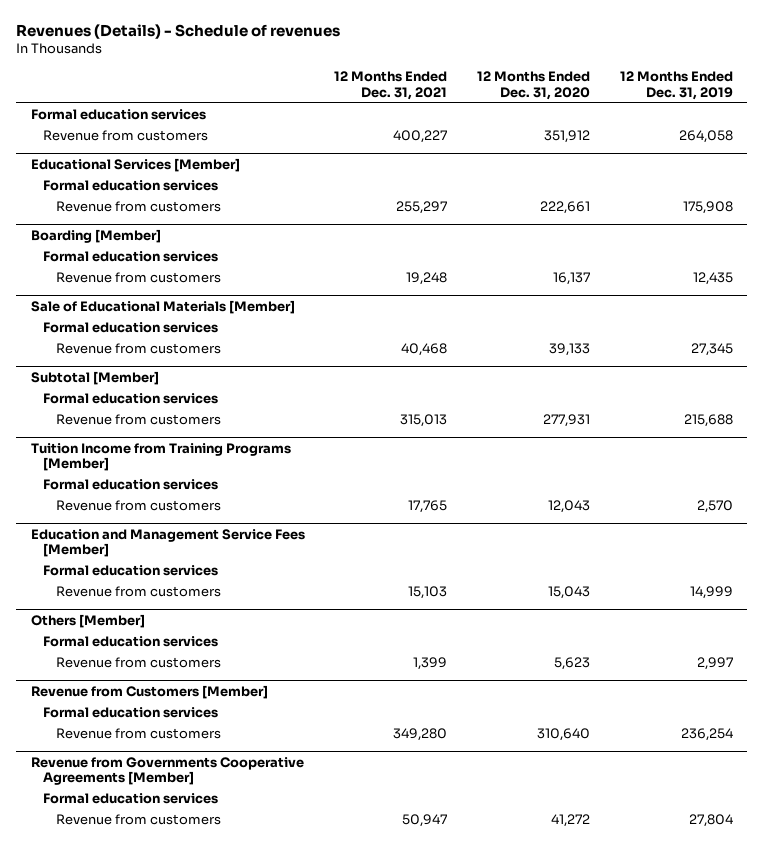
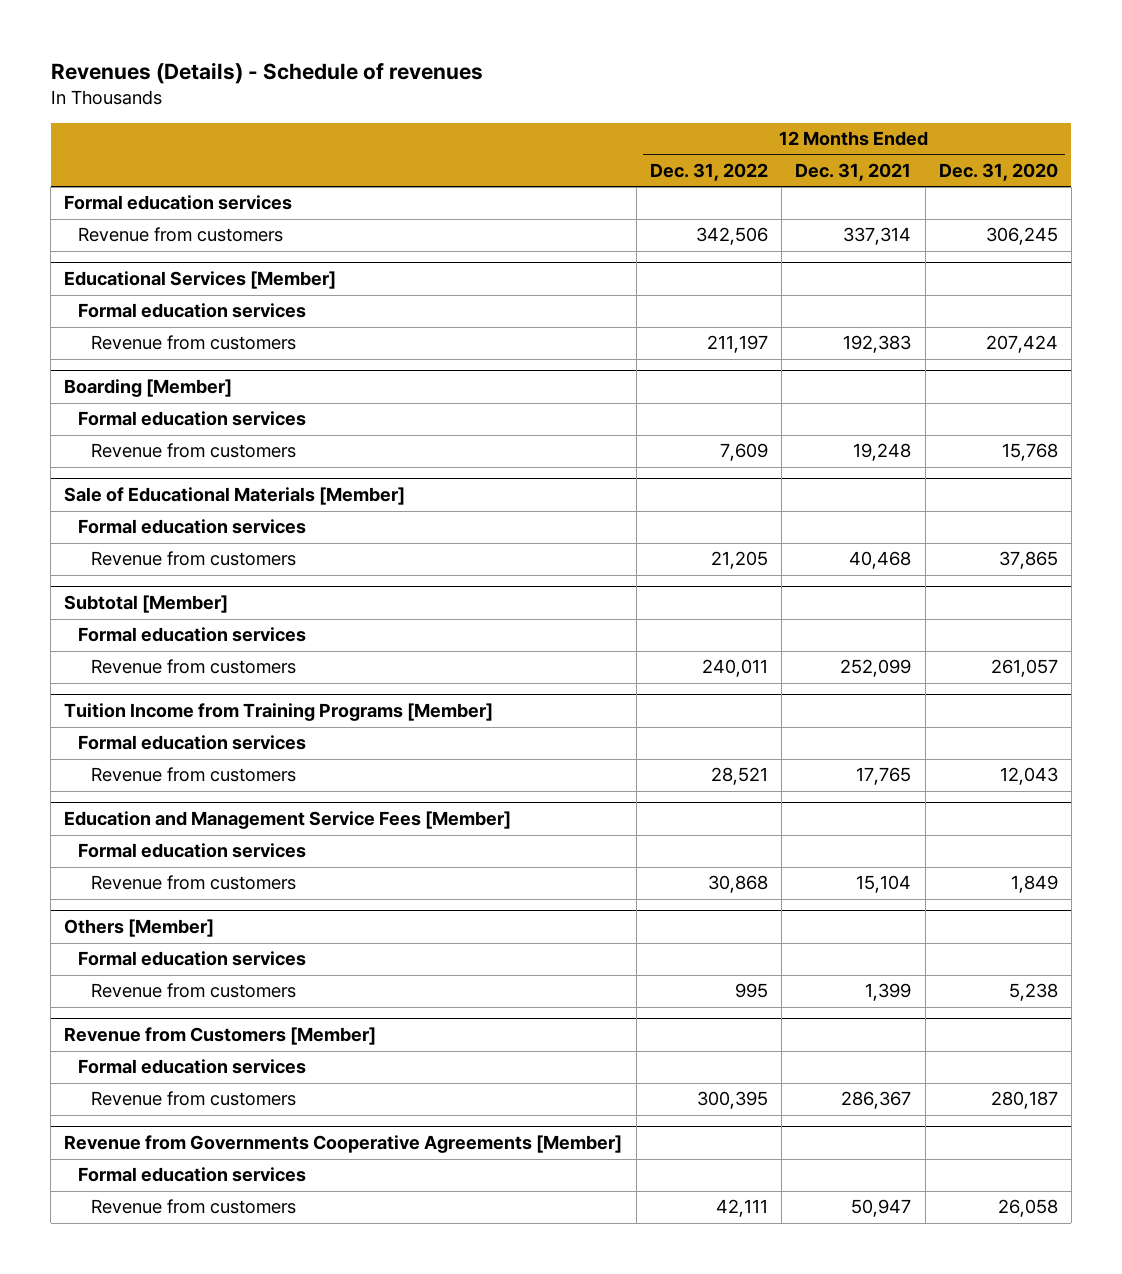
- | 12 Months Ended Dec. 31, 2021 | 12 Months Ended Dec. 31, 2020 | 12 Months Ended Dec. 31, 2019
+ | 12 Months Ended Dec. 31, 2022 | 12 Months Ended Dec. 31, 2021 | 12 Months Ended Dec. 31, 2020
- Revenue from customers | 400,227 | 351,912 | 264,058
+ Revenue from customers | 342,506 | 337,314 | 306,245
@ Educational Services [Member]
- Revenue from customers | 255,297 | 222,661 | 175,908
+ Revenue from customers | 211,197 | 192,383 | 207,424
@ Boarding [Member]
- Revenue from customers | 19,248 | 16,137 | 12,435
+ Revenue from customers | 7,609 | 19,248 | 15,768
@ Sale of Educational Materials [Member]
- Revenue from customers | 40,468 | 39,133 | 27,345
+ Revenue from customers | 21,205 | 40,468 | 37,865
@ Subtotal [Member]
- Revenue from customers | 315,013 | 277,931 | 215,688
+ Revenue from customers | 240,011 | 252,099 | 261,057
@ Education and Management Service Fees [Member]
- Revenue from customers | 15,103 | 15,043 | 14,999
+ Revenue from customers | 30,868 | 15,104 | 1,849
@ Others [Member]
- Revenue from customers | 1,399 | 5,623 | 2,997
+ Revenue from customers | 995 | 1,399 | 5,238
@ Revenue from Customers [Member]
- Revenue from customers | 349,280 | 310,640 | 236,254
+ Revenue from customers | 300,395 | 286,367 | 280,187
@ Revenue from Governments Cooperative Agreements [Member]
- Revenue from customers | 50,947 | 41,272 | 27,804
+ Revenue from customers | 42,111 | 50,947 | 26,058

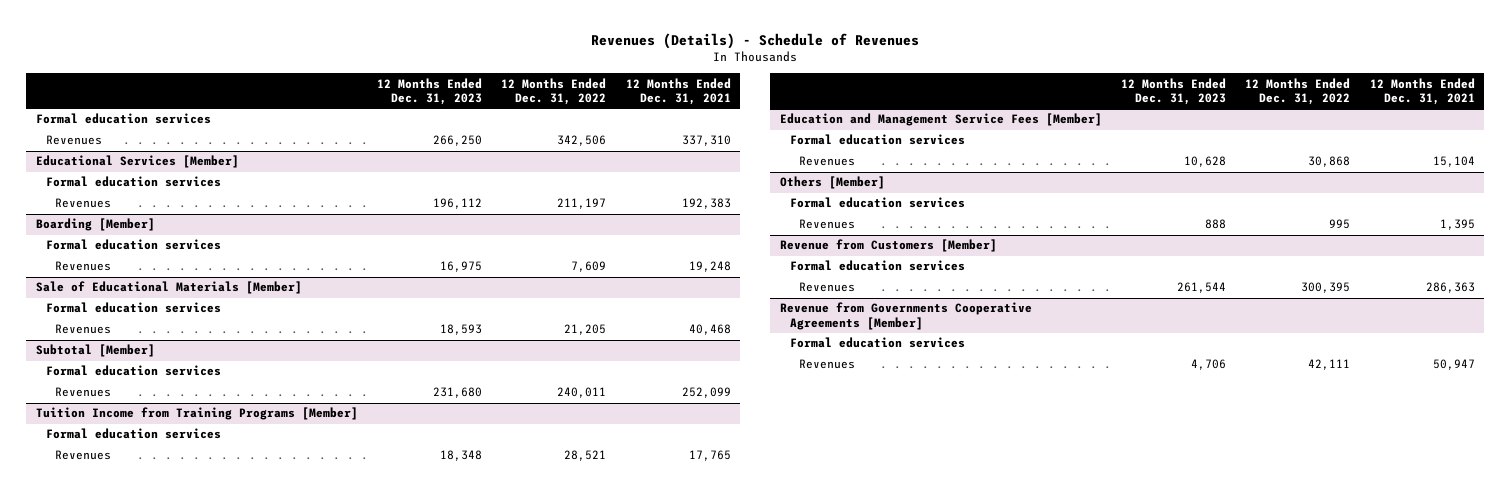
- Revenues (Details) - Schedule of revenues
+ Revenues (Details) - Schedule of Revenues
- | 12 Months Ended Dec. 31, 2022 | 12 Months Ended Dec. 31, 2021 | 12 Months Ended Dec. 31, 2020
+ | 12 Months Ended Dec. 31, 2023 | 12 Months Ended Dec. 31, 2022 | 12 Months Ended Dec. 31, 2021
- Revenue from customers | 342,506 | 337,314 | 306,245
+ Revenues | 266,250 | 342,506 | 337,310
@ Educational Services [Member]
- Revenue from customers | 211,197 | 192,383 | 207,424
+ Revenues | 196,112 | 211,197 | 192,383
@ Boarding [Member]
- Revenue from customers | 7,609 | 19,248 | 15,768
+ Revenues | 16,975 | 7,609 | 19,248
@ Sale of Educational Materials [Member]
- Revenue from customers | 21,205 | 40,468 | 37,865
+ Revenues | 18,593 | 21,205 | 40,468
@ Subtotal [Member]
- Revenue from customers | 240,011 | 252,099 | 261,057
+ Revenues | 231,680 | 240,011 | 252,099
@ Tuition Income from Training Programs [Member]
- Revenue from customers | 28,521 | 17,765 | 12,043
+ Revenues | 18,348 | 28,521 | 17,765
@ Education and Management Service Fees [Member]
- Revenue from customers | 30,868 | 15,104 | 1,849
+ Revenues | 10,628 | 30,868 | 15,104
@ Others [Member]
- Revenue from customers | 995 | 1,399 | 5,238
+ Revenues | 888 | 995 | 1,395
@ Revenue from Customers [Member]
- Revenue from customers | 300,395 | 286,367 | 280,187
+ Revenues | 261,544 | 300,395 | 286,363
@ Revenue from Governments Cooperative Agreements [Member]
- Revenue from customers | 42,111 | 50,947 | 26,058
+ Revenues | 4,706 | 42,111 | 50,947

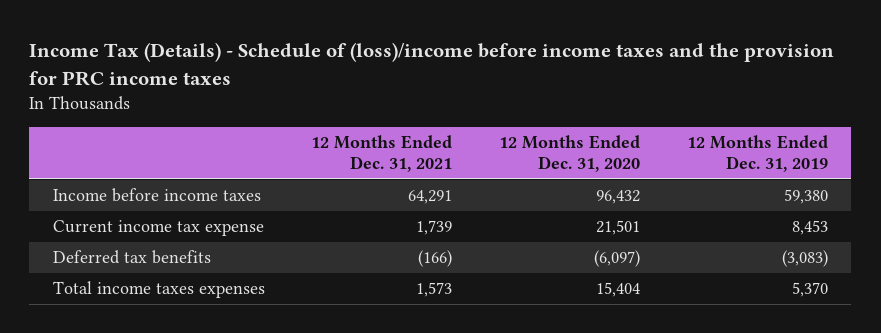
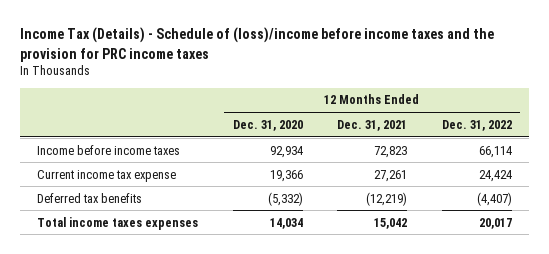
- | 12 Months Ended Dec. 31, 2021 | 12 Months Ended Dec. 31, 2020 | 12 Months Ended Dec. 31, 2019
+ | 12 Months Ended Dec. 31, 2020 | 12 Months Ended Dec. 31, 2021 | 12 Months Ended Dec. 31, 2022
- Income before income taxes | 64,291 | 96,432 | 59,380
- Current income tax expense | 1,739 | 21,501 | 8,453
- Deferred tax benefits | (166) | (6,097) | (3,083)
- Total income taxes expenses | 1,573 | 15,404 | 5,370
+ Income before income taxes | 92,934 | 72,823 | 66,114
+ Current income tax expense | 19,366 | 27,261 | 24,424
+ Deferred tax benefits | (5,332) | (12,219) | (4,407)
+ Total income taxes expenses | 14,034 | 15,042 | 20,017

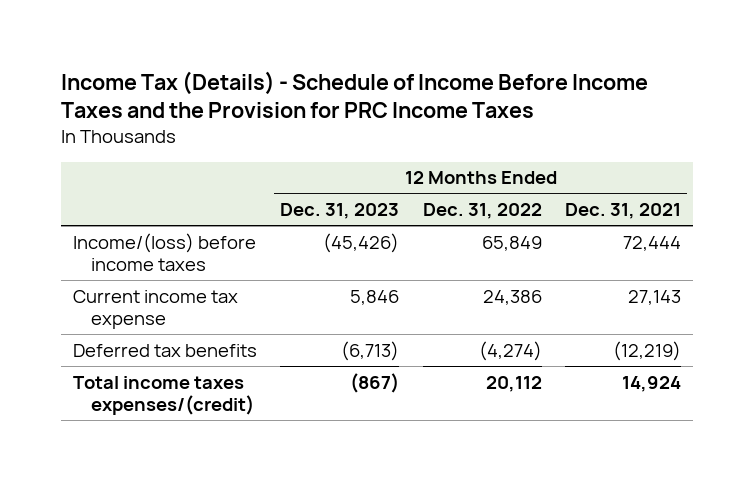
- Income Tax (Details) - Schedule of (loss)/income before income taxes and the provision for PRC income taxes
+ Income Tax (Details) - Schedule of Income Before Income Taxes and the Provision for PRC Income Taxes
- | 12 Months Ended Dec. 31, 2020 | 12 Months Ended Dec. 31, 2021 | 12 Months Ended Dec. 31, 2022
+ | 12 Months Ended Dec. 31, 2023 | 12 Months Ended Dec. 31, 2022 | 12 Months Ended Dec. 31, 2021
- Income before income taxes | 92,934 | 72,823 | 66,114
- Current income tax expense | 19,366 | 27,261 | 24,424
- Deferred tax benefits | (5,332) | (12,219) | (4,407)
- Total income taxes expenses | 14,034 | 15,042 | 20,017
+ Income/(loss) before income taxes | (45,426) | 65,849 | 72,444
+ Current income tax expense | 5,846 | 24,386 | 27,143
+ Deferred tax benefits | (6,713) | (4,274) | (12,219)
+ Total income taxes expenses/(credit) | (867) | 20,112 | 14,924

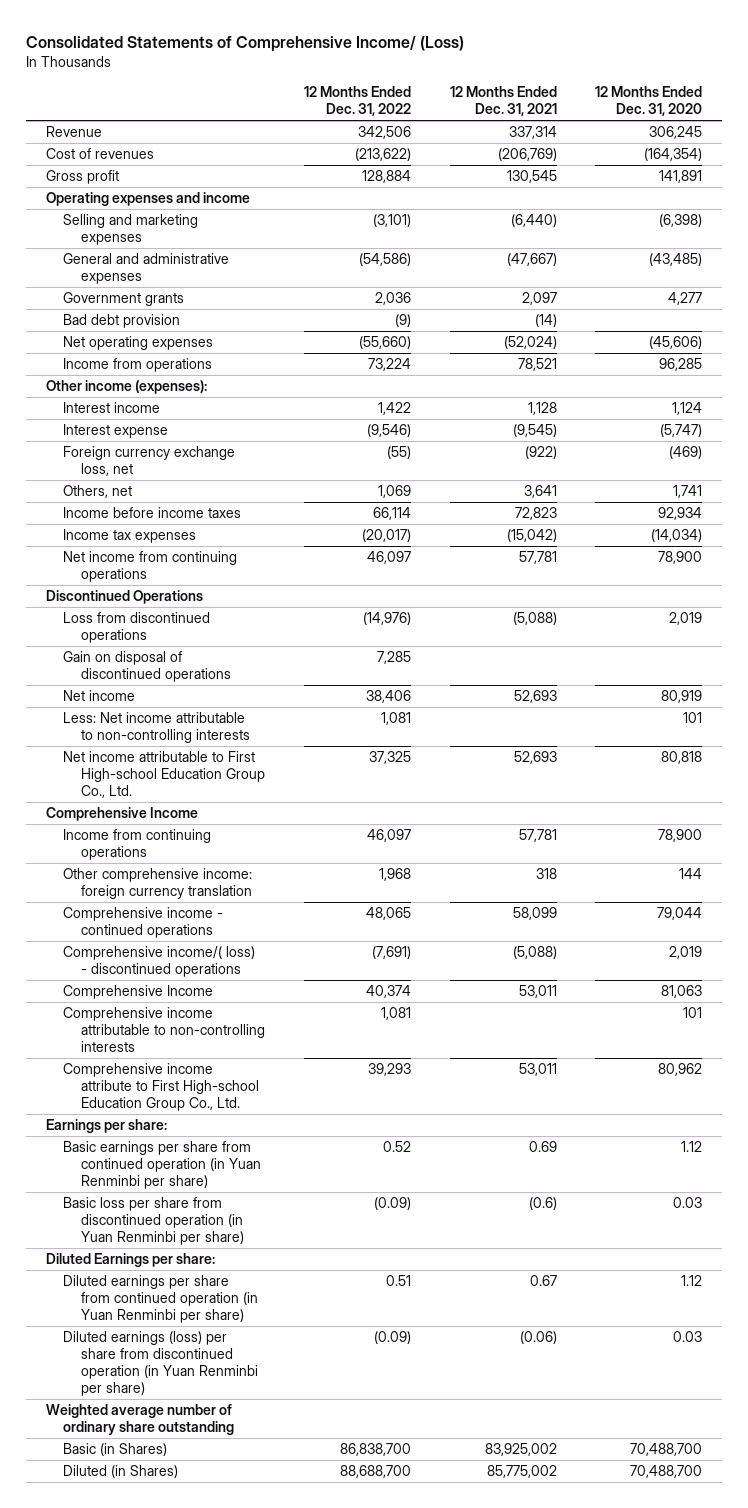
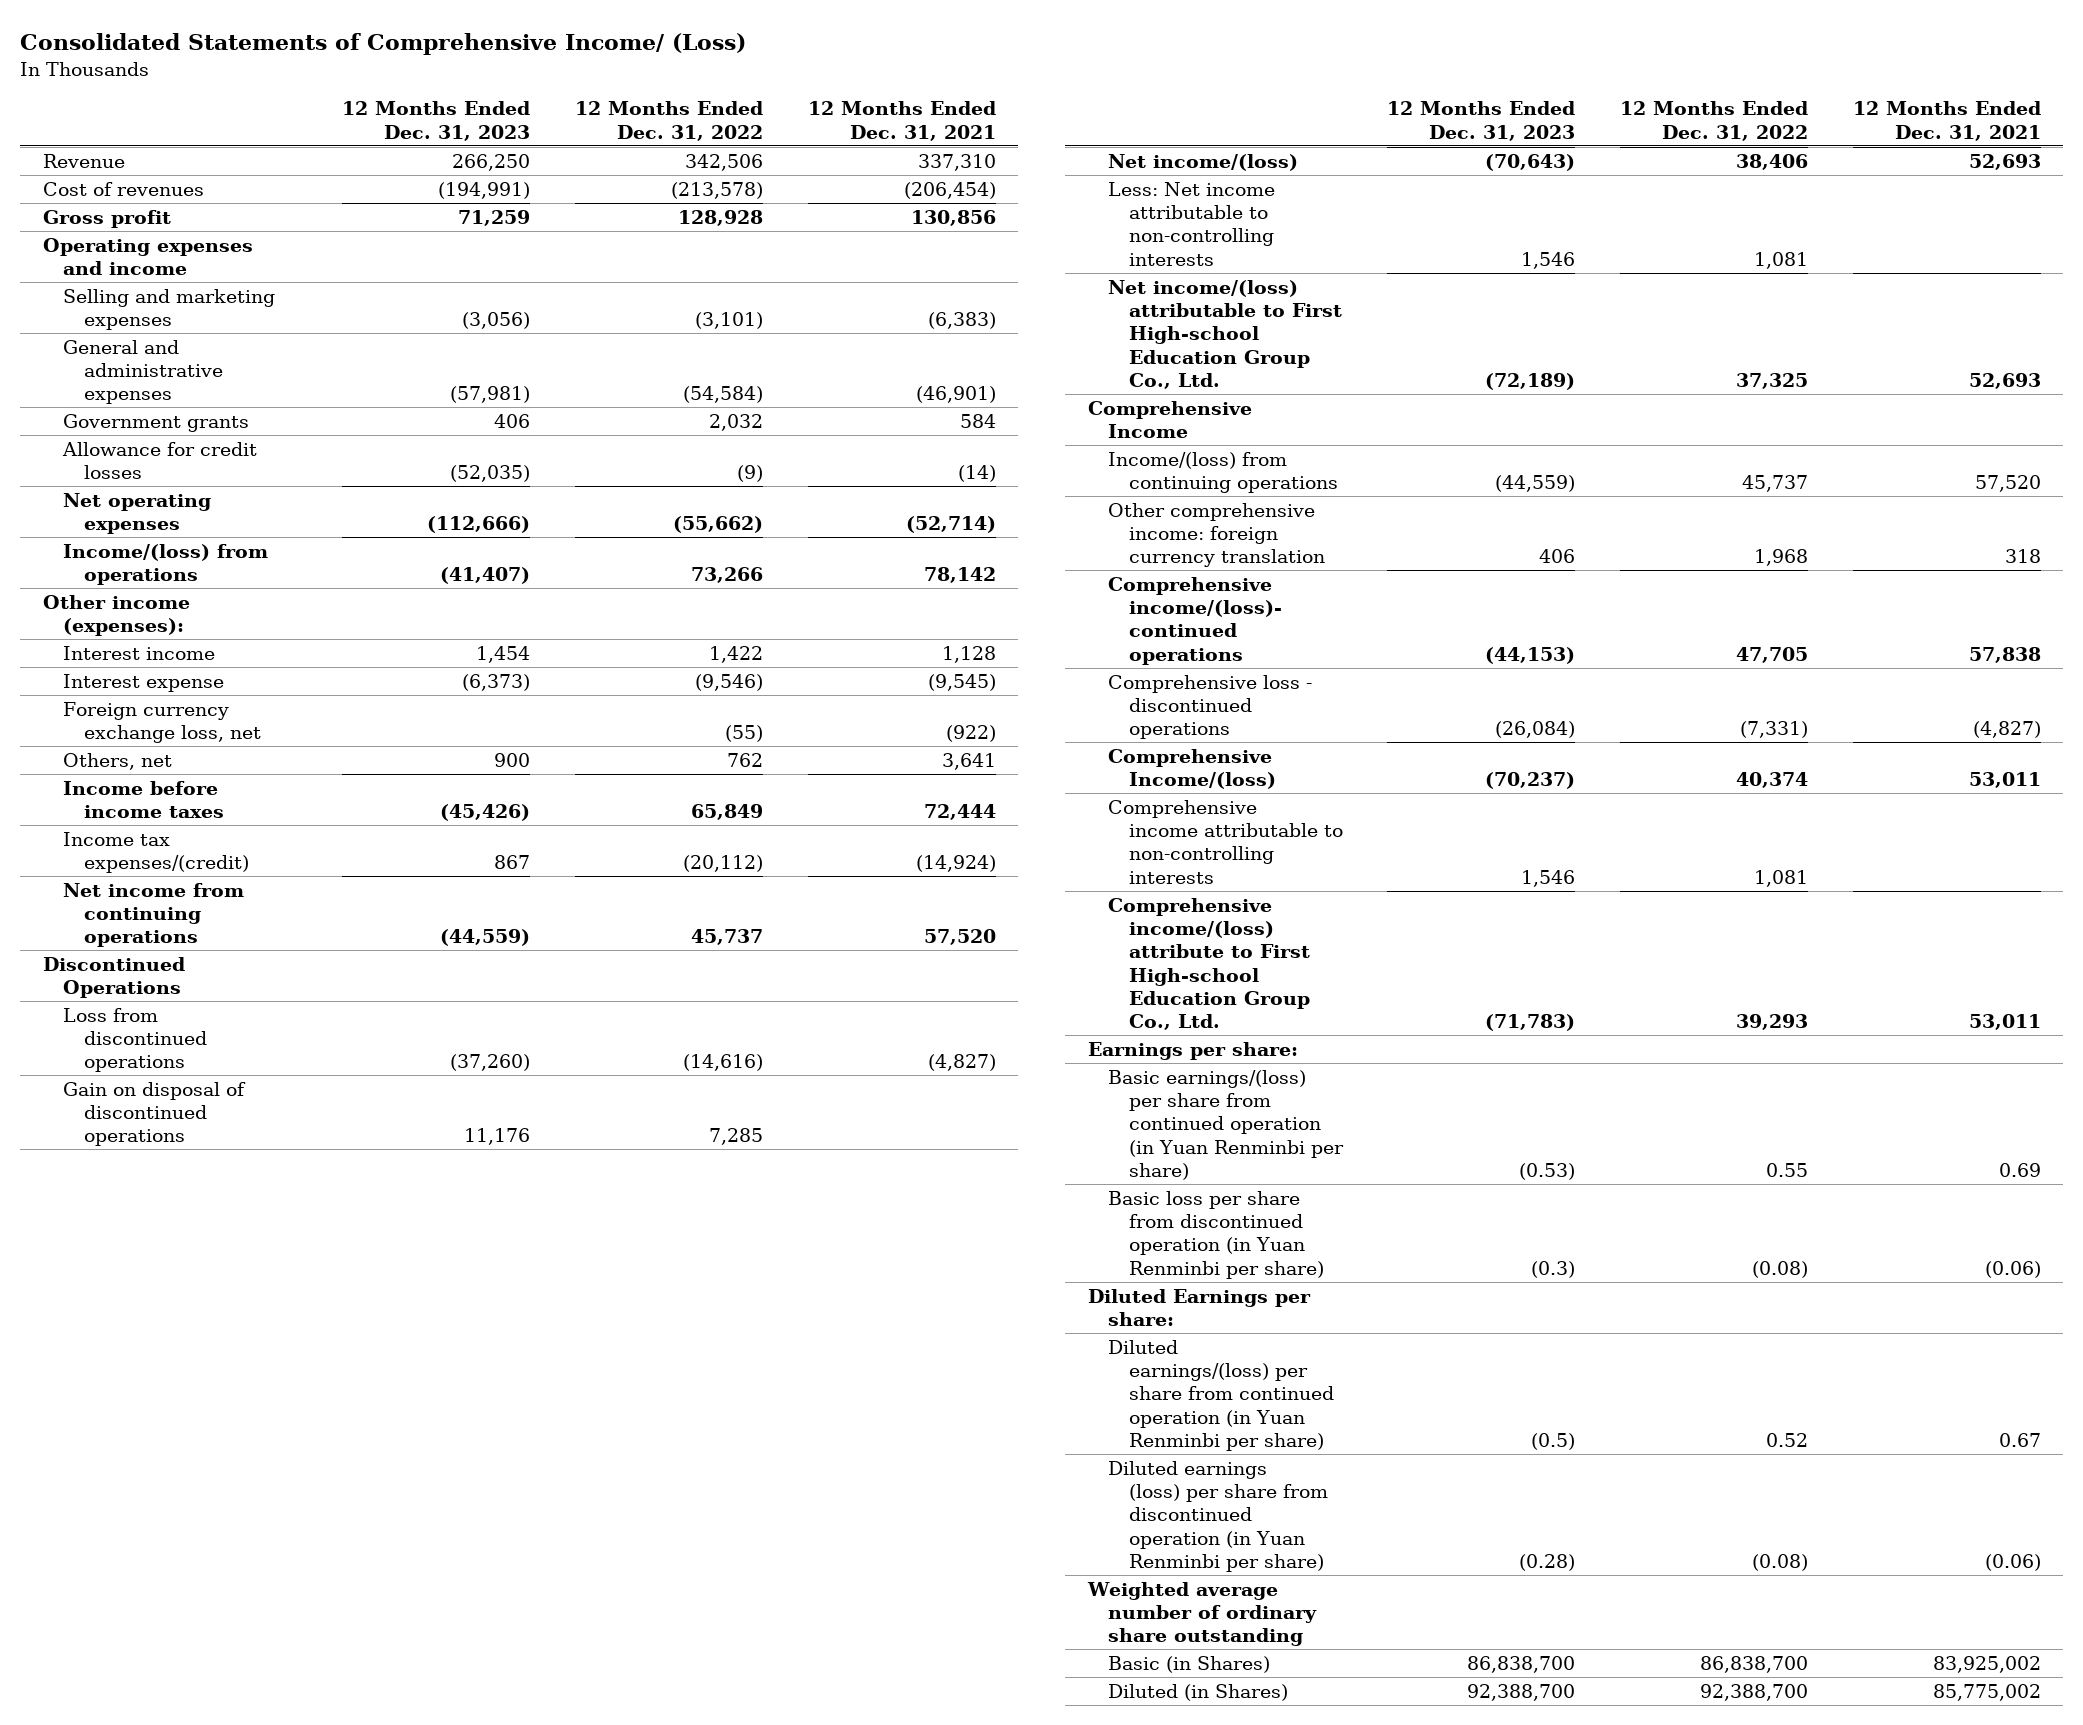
- | 12 Months Ended Dec. 31, 2022 | 12 Months Ended Dec. 31, 2021 | 12 Months Ended Dec. 31, 2020
+ | 12 Months Ended Dec. 31, 2023 | 12 Months Ended Dec. 31, 2022 | 12 Months Ended Dec. 31, 2021
- Revenue | 342,506 | 337,314 | 306,245
- Cost of revenues | (213,622) | (206,769) | (164,354)
- Gross profit | 128,884 | 130,545 | 141,891
+ Revenue | 266,250 | 342,506 | 337,310
+ Cost of revenues | (194,991) | (213,578) | (206,454)
+ Gross profit | 71,259 | 128,928 | 130,856
- Selling and marketing expenses | (3,101) | (6,440) | (6,398)
- General and administrative expenses | (54,586) | (47,667) | (43,485)
- Government grants | 2,036 | 2,097 | 4,277
- Bad debt provision | (9) | (14) |
- Net operating expenses | (55,660) | (52,024) | (45,606)
- Income from operations | 73,224 | 78,521 | 96,285
+ Selling and marketing expenses | (3,056) | (3,101) | (6,383)
+ General and administrative expenses | (57,981) | (54,584) | (46,901)
+ Government grants | 406 | 2,032 | 584
+ Allowance for credit losses | (52,035) | (9) | (14)
+ Net operating expenses | (112,666) | (55,662) | (52,714)
+ Income/(loss) from operations | (41,407) | 73,266 | 78,142
- Others, net | 1,069 | 3,641 | 1,741
- Income before income taxes | 66,114 | 72,823 | 92,934
- Income tax expenses | (20,017) | (15,042) | (14,034)
- Net income from continuing operations | 46,097 | 57,781 | 78,900
+ Others, net | 900 | 762 | 3,641
+ Income before income taxes | (45,426) | 65,849 | 72,444
+ Income tax expenses/(credit) | 867 | (20,112) | (14,924)
+ Net income from continuing operations | (44,559) | 45,737 | 57,520
- Loss from discontinued operations | (14,976) | (5,088) | 2,019
+ Loss from discontinued operations | (37,260) | (14,616) | (4,827)
- Net income | 38,406 | 52,693 | 80,919
+ Net income/(loss) | (70,643) | 38,406 | 52,693
- Net income attributable to First High-school Education Group Co., Ltd. | 37,325 | 52,693 | 80,818
+ Net income/(loss) attributable to First High-school Education Group Co., Ltd. | (72,189) | 37,325 | 52,693
- Income from continuing operations | 46,097 | 57,781 | 78,900
+ Income/(loss) from continuing operations | (44,559) | 45,737 | 57,520
- Comprehensive income - continued operations | 48,065 | 58,099 | 79,044
- Comprehensive income/( loss) - discontinued operations | (7,691) | (5,088) | 2,019
- Comprehensive Income | 40,374 | 53,011 | 81,063
+ Comprehensive income/(loss)- continued operations | (44,153) | 47,705 | 57,838
+ Comprehensive loss - discontinued operations | (26,084) | (7,331) | (4,827)
+ Comprehensive Income/(loss) | (70,237) | 40,374 | 53,011
- Comprehensive income attribute to First High-school Education Group Co., Ltd. | 39,293 | 53,011 | 80,962
+ Comprehensive income/(loss) attribute to First High-school Education Group Co., Ltd. | (71,783) | 39,293 | 53,011
- Basic earnings per share from continued operation (in Yuan Renminbi per share) | 0.52 | 0.69 | 1.12
- Basic loss per share from discontinued operation (in Yuan Renminbi per share) | (0.09) | (0.6) | 0.03
+ Basic earnings/(loss) per share from continued operation (in Yuan Renminbi per share) | (0.53) | 0.55 | 0.69
+ Basic loss per share from discontinued operation (in Yuan Renminbi per share) | (0.3) | (0.08) | (0.06)
- Diluted earnings per share from continued operation (in Yuan Renminbi per share) | 0.51 | 0.67 | 1.12
- Diluted earnings (loss) per share from discontinued operation (in Yuan Renminbi per share) | (0.09) | (0.06) | 0.03
+ Diluted earnings/(loss) per share from continued operation (in Yuan Renminbi per share) | (0.5) | 0.52 | 0.67
+ Diluted earnings (loss) per share from discontinued operation (in Yuan Renminbi per share) | (0.28) | (0.08) | (0.06)
- Diluted (in Shares) | 88,688,700 | 85,775,002 | 70,488,700
+ Diluted (in Shares) | 92,388,700 | 92,388,700 | 85,775,002

